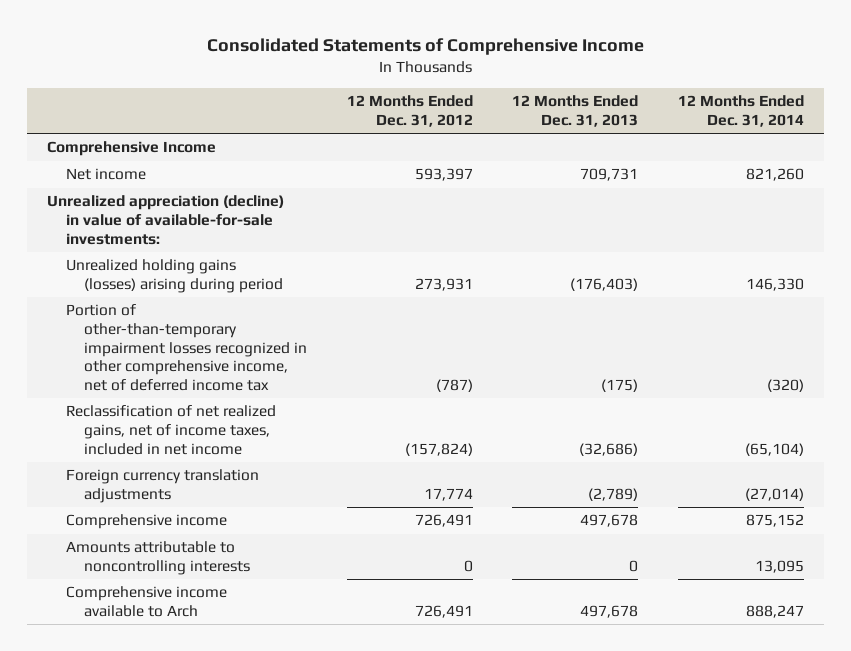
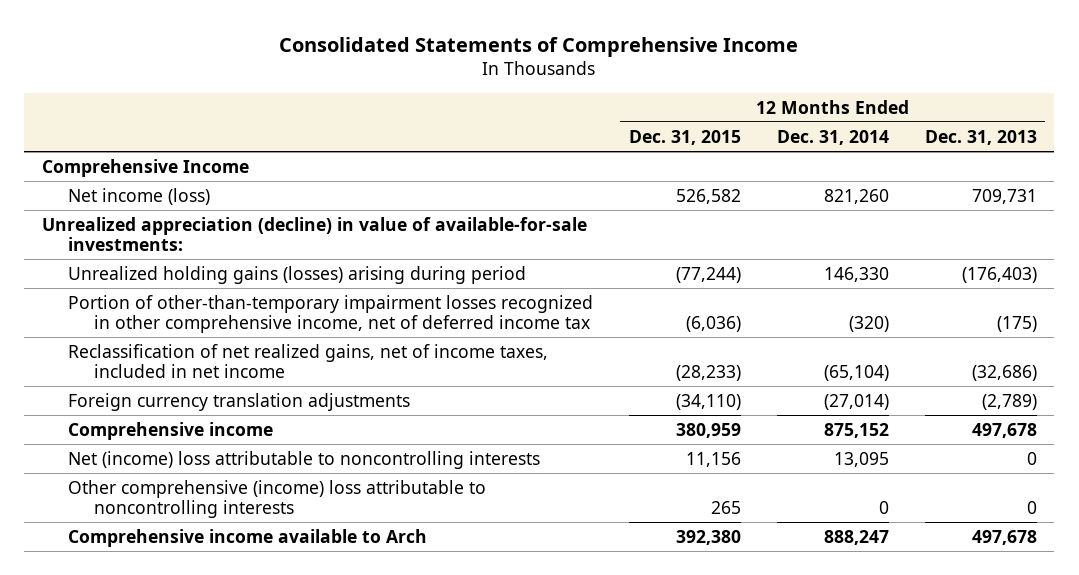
- | 12 Months Ended Dec. 31, 2012 | 12 Months Ended Dec. 31, 2013 | 12 Months Ended Dec. 31, 2014
+ | 12 Months Ended Dec. 31, 2015 | 12 Months Ended Dec. 31, 2014 | 12 Months Ended Dec. 31, 2013
- Net income | 593,397 | 709,731 | 821,260
+ Net income (loss) | 526,582 | 821,260 | 709,731
- Amounts attributable to noncontrolling interests | 0 | 0 | 13,095
+ Net (income) loss attributable to noncontrolling interests | 11,156 | 13,095 | 0
+ Other comprehensive (income) loss attributable to noncontrolling interests | 265 | 0 | 0

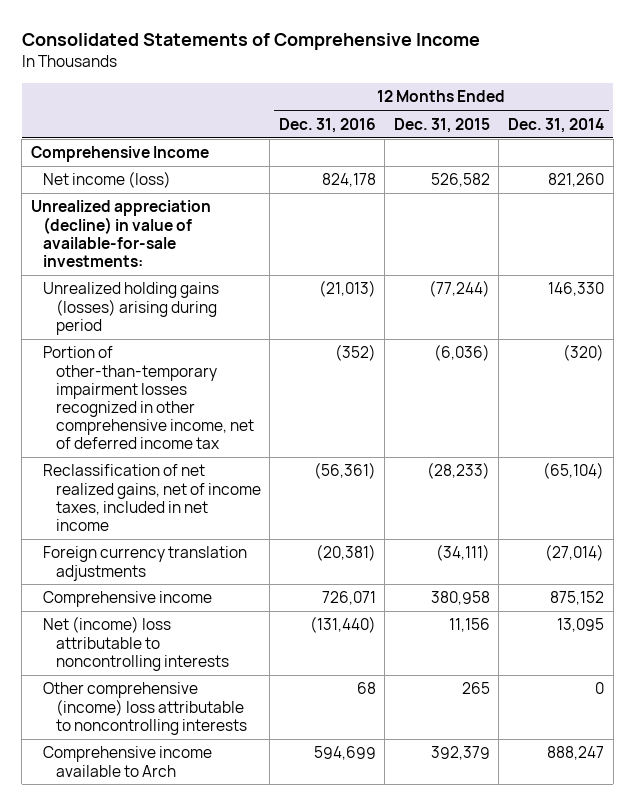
- | 12 Months Ended Dec. 31, 2015 | 12 Months Ended Dec. 31, 2014 | 12 Months Ended Dec. 31, 2013
+ | 12 Months Ended Dec. 31, 2016 | 12 Months Ended Dec. 31, 2015 | 12 Months Ended Dec. 31, 2014
- Foreign currency translation adjustments | (34,110) | (27,014) | (2,789)
- Comprehensive income | 380,959 | 875,152 | 497,678
+ Foreign currency translation adjustments | (20,381) | (34,111) | (27,014)
+ Comprehensive income | 726,071 | 380,958 | 875,152
- Comprehensive income available to Arch | 392,380 | 888,247 | 497,678
+ Comprehensive income available to Arch | 594,699 | 392,379 | 888,247

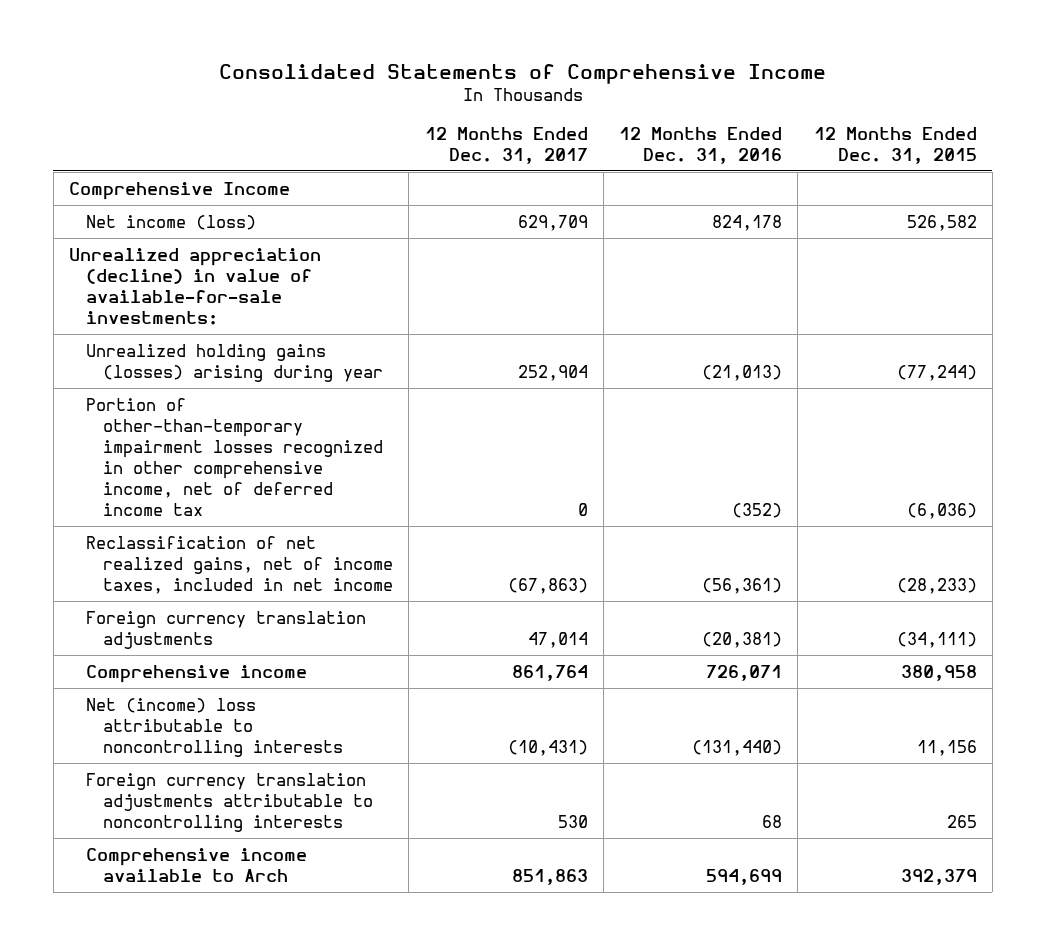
- | 12 Months Ended Dec. 31, 2016 | 12 Months Ended Dec. 31, 2015 | 12 Months Ended Dec. 31, 2014
+ | 12 Months Ended Dec. 31, 2017 | 12 Months Ended Dec. 31, 2016 | 12 Months Ended Dec. 31, 2015
- Unrealized holding gains (losses) arising during period | (21,013) | (77,244) | 146,330
+ Unrealized holding gains (losses) arising during year | 252,904 | (21,013) | (77,244)
- Other comprehensive (income) loss attributable to noncontrolling interests | 68 | 265 | 0
+ Foreign currency translation adjustments attributable to noncontrolling interests | 530 | 68 | 265

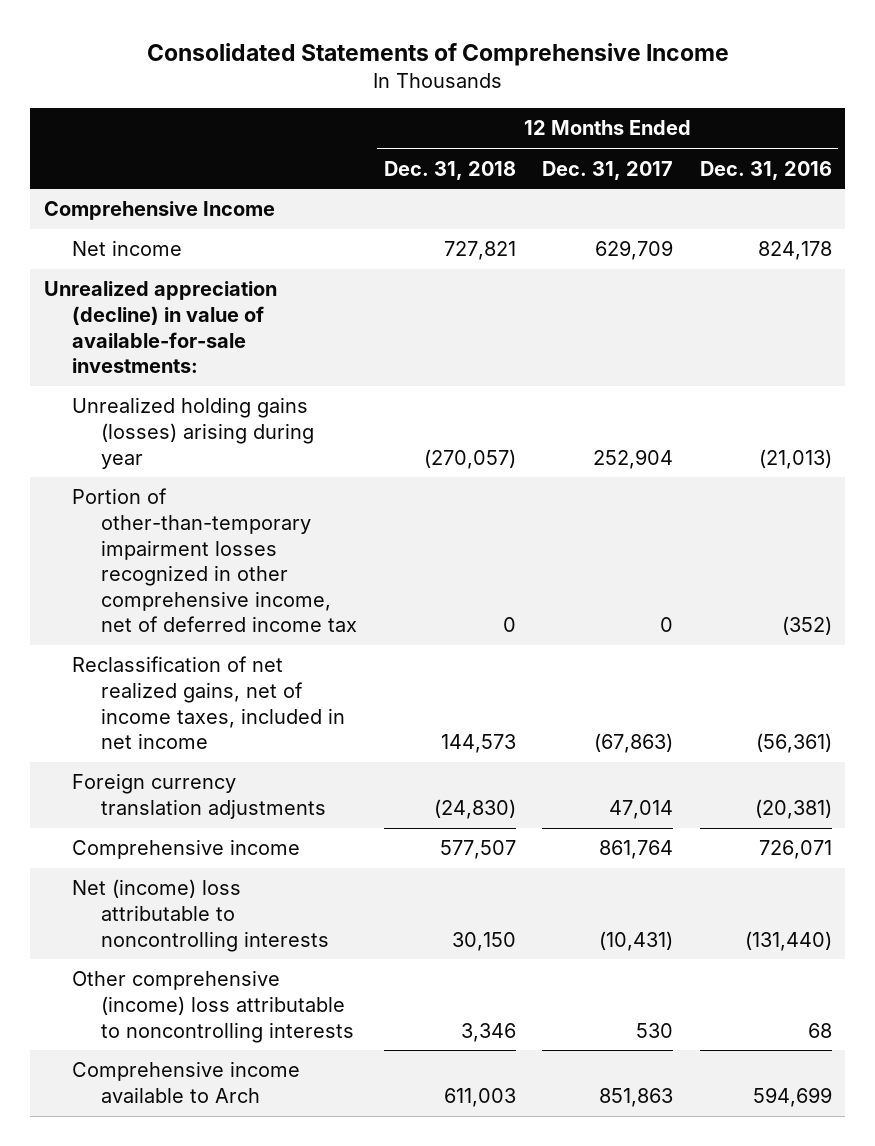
- | 12 Months Ended Dec. 31, 2017 | 12 Months Ended Dec. 31, 2016 | 12 Months Ended Dec. 31, 2015
+ | 12 Months Ended Dec. 31, 2018 | 12 Months Ended Dec. 31, 2017 | 12 Months Ended Dec. 31, 2016
- Net income (loss) | 629,709 | 824,178 | 526,582
+ Net income | 727,821 | 629,709 | 824,178
- Foreign currency translation adjustments attributable to noncontrolling interests | 530 | 68 | 265
+ Other comprehensive (income) loss attributable to noncontrolling interests | 3,346 | 530 | 68

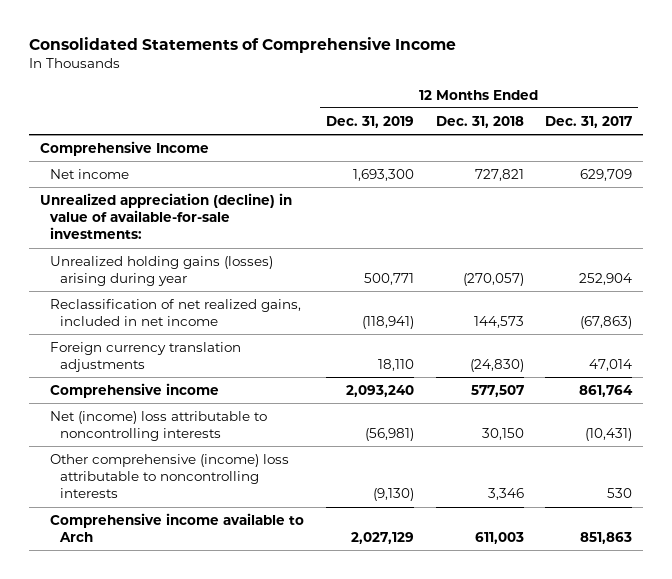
- | 12 Months Ended Dec. 31, 2018 | 12 Months Ended Dec. 31, 2017 | 12 Months Ended Dec. 31, 2016
+ | 12 Months Ended Dec. 31, 2019 | 12 Months Ended Dec. 31, 2018 | 12 Months Ended Dec. 31, 2017
- Portion of other-than-temporary impairment losses recognized in other comprehensive income, net of deferred income tax | 0 | 0 | (352)
- Reclassification of net realized gains, net of income taxes, included in net income | 144,573 | (67,863) | (56,361)
+ Reclassification of net realized gains, included in net income | (118,941) | 144,573 | (67,863)

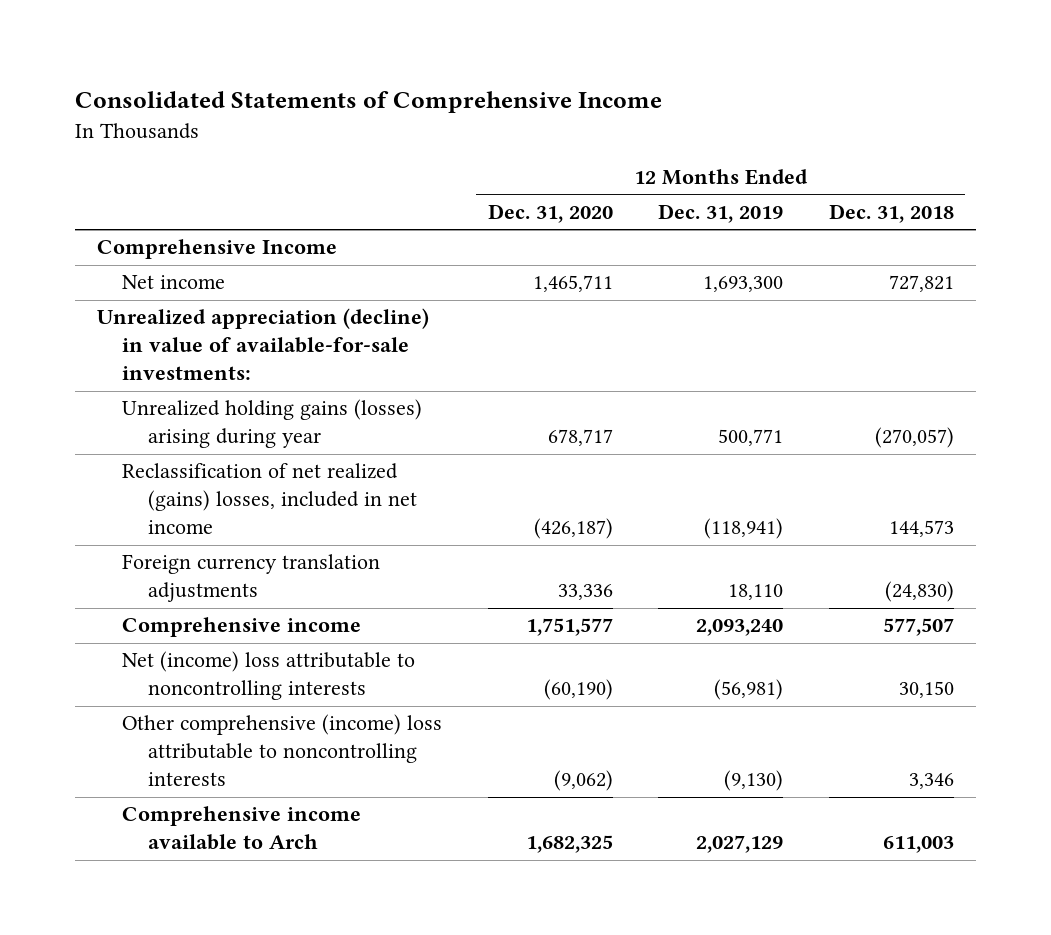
- | 12 Months Ended Dec. 31, 2019 | 12 Months Ended Dec. 31, 2018 | 12 Months Ended Dec. 31, 2017
+ | 12 Months Ended Dec. 31, 2020 | 12 Months Ended Dec. 31, 2019 | 12 Months Ended Dec. 31, 2018
- Reclassification of net realized gains, included in net income | (118,941) | 144,573 | (67,863)
+ Reclassification of net realized (gains) losses, included in net income | (426,187) | (118,941) | 144,573

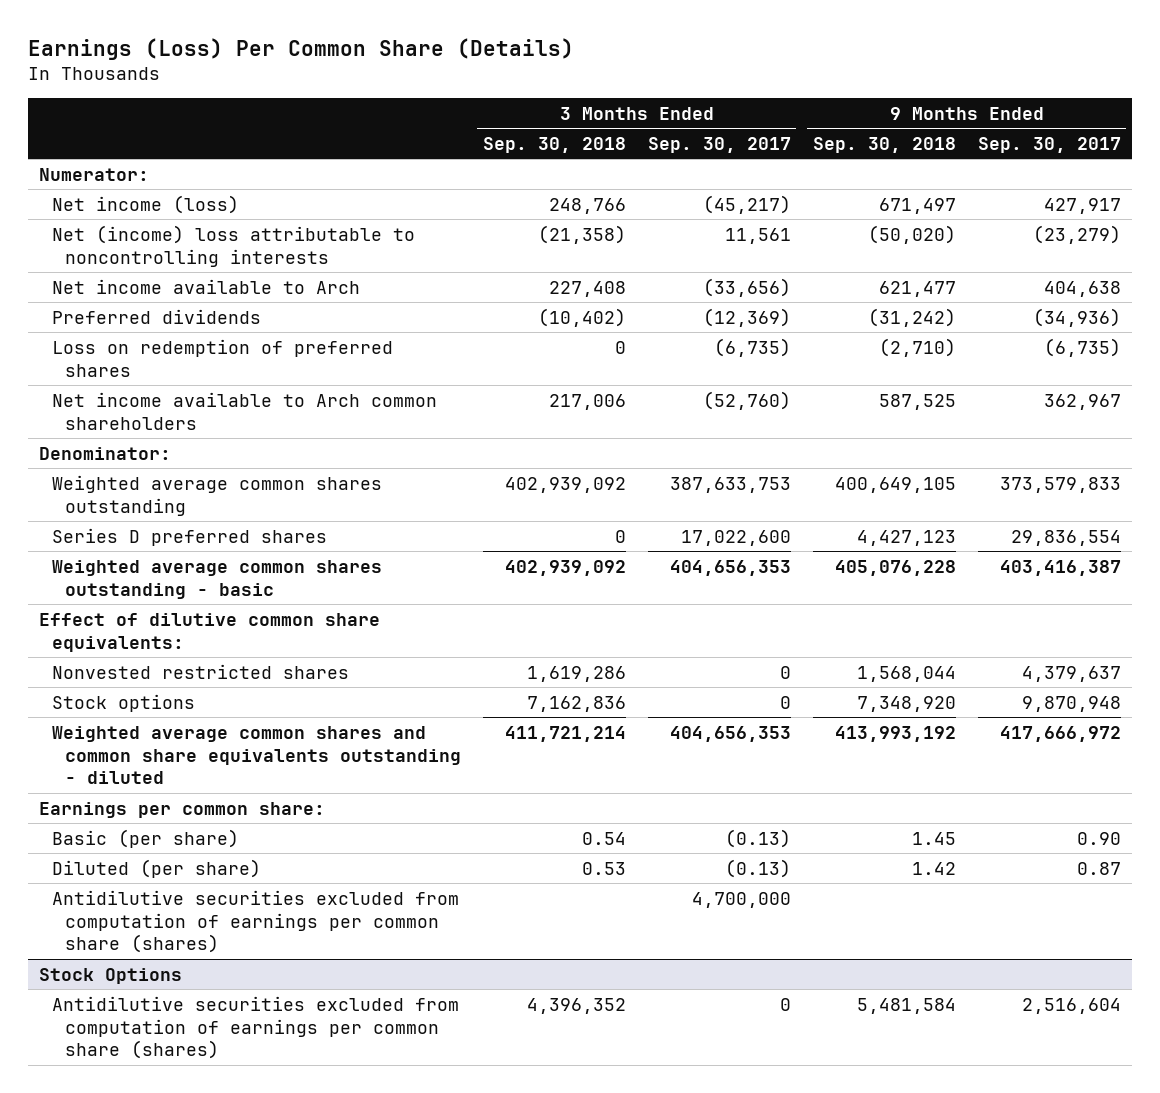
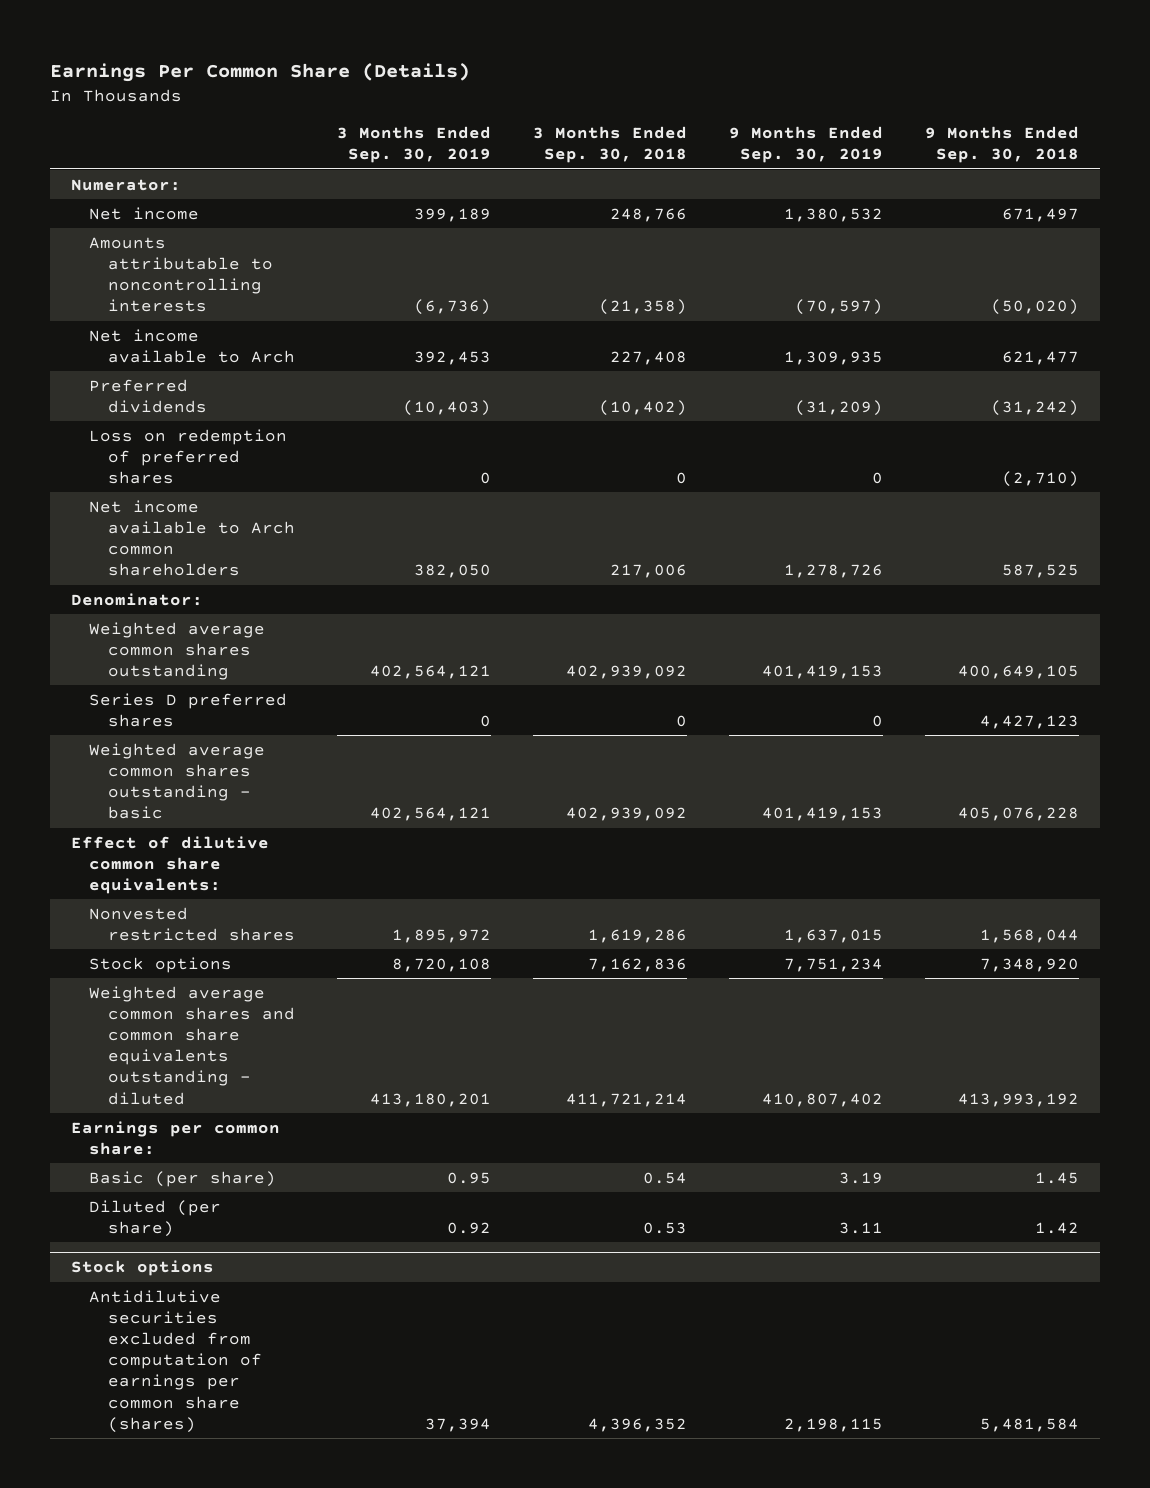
- Earnings (Loss) Per Common Share (Details)
+ Earnings Per Common Share (Details)
- | 3 Months Ended Sep. 30, 2018 | 3 Months Ended Sep. 30, 2017 | 9 Months Ended Sep. 30, 2018 | 9 Months Ended Sep. 30, 2017
+ | 3 Months Ended Sep. 30, 2019 | 3 Months Ended Sep. 30, 2018 | 9 Months Ended Sep. 30, 2019 | 9 Months Ended Sep. 30, 2018
- Net income (loss) | 248,766 | (45,217) | 671,497 | 427,917
- Net (income) loss attributable to noncontrolling interests | (21,358) | 11,561 | (50,020) | (23,279)
+ Net income | 399,189 | 248,766 | 1,380,532 | 671,497
+ Amounts attributable to noncontrolling interests | (6,736) | (21,358) | (70,597) | (50,020)
- Antidilutive securities excluded from computation of earnings per common share (shares) | | 4,700,000 | |
- Stock Options
+ Stock options

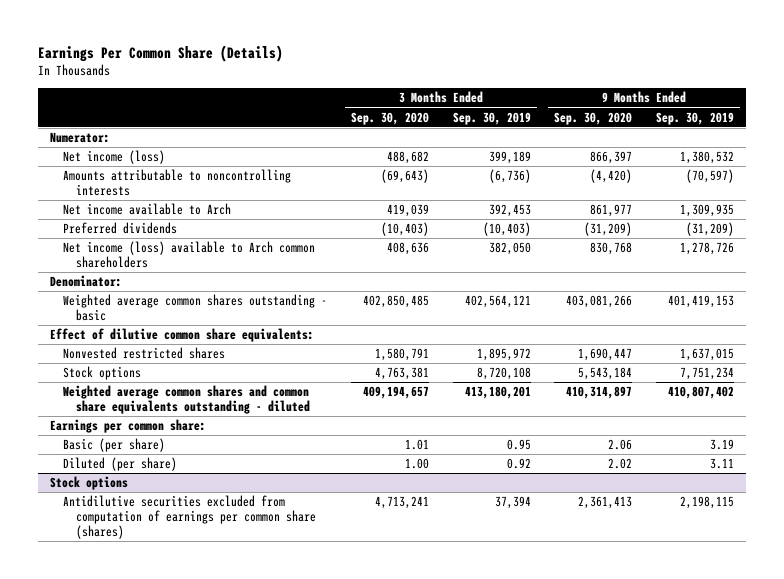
- | 3 Months Ended Sep. 30, 2019 | 3 Months Ended Sep. 30, 2018 | 9 Months Ended Sep. 30, 2019 | 9 Months Ended Sep. 30, 2018
+ | 3 Months Ended Sep. 30, 2020 | 3 Months Ended Sep. 30, 2019 | 9 Months Ended Sep. 30, 2020 | 9 Months Ended Sep. 30, 2019
- Net income | 399,189 | 248,766 | 1,380,532 | 671,497
+ Net income (loss) | 488,682 | 399,189 | 866,397 | 1,380,532
- Loss on redemption of preferred shares | 0 | 0 | 0 | (2,710)
- Net income available to Arch common shareholders | 382,050 | 217,006 | 1,278,726 | 587,525
+ Net income (loss) available to Arch common shareholders | 408,636 | 382,050 | 830,768 | 1,278,726
- Weighted average common shares outstanding | 402,564,121 | 402,939,092 | 401,419,153 | 400,649,105
- Series D preferred shares | 0 | 0 | 0 | 4,427,123

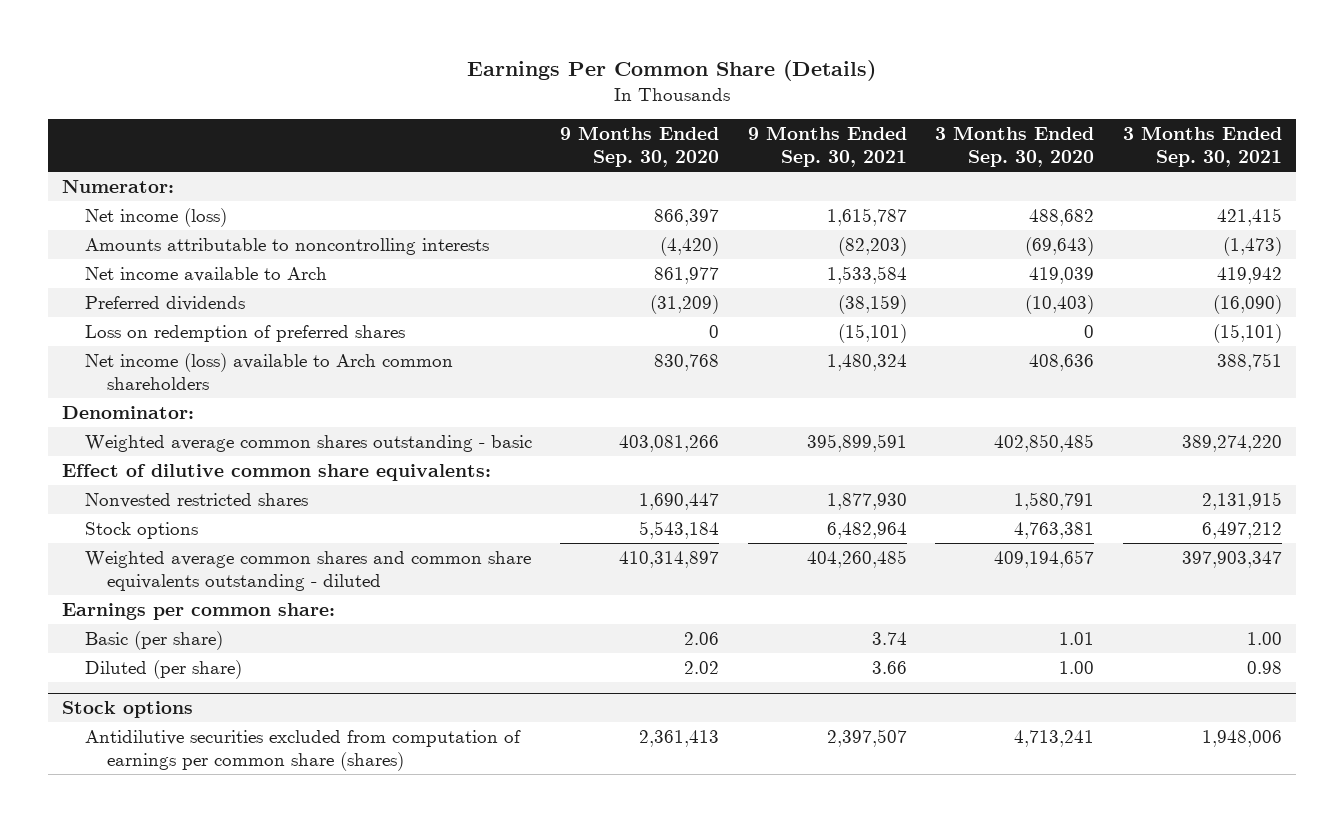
- | 3 Months Ended Sep. 30, 2020 | 3 Months Ended Sep. 30, 2019 | 9 Months Ended Sep. 30, 2020 | 9 Months Ended Sep. 30, 2019
+ | 9 Months Ended Sep. 30, 2020 | 9 Months Ended Sep. 30, 2021 | 3 Months Ended Sep. 30, 2020 | 3 Months Ended Sep. 30, 2021
+ Loss on redemption of preferred shares | 0 | (15,101) | 0 | (15,101)

